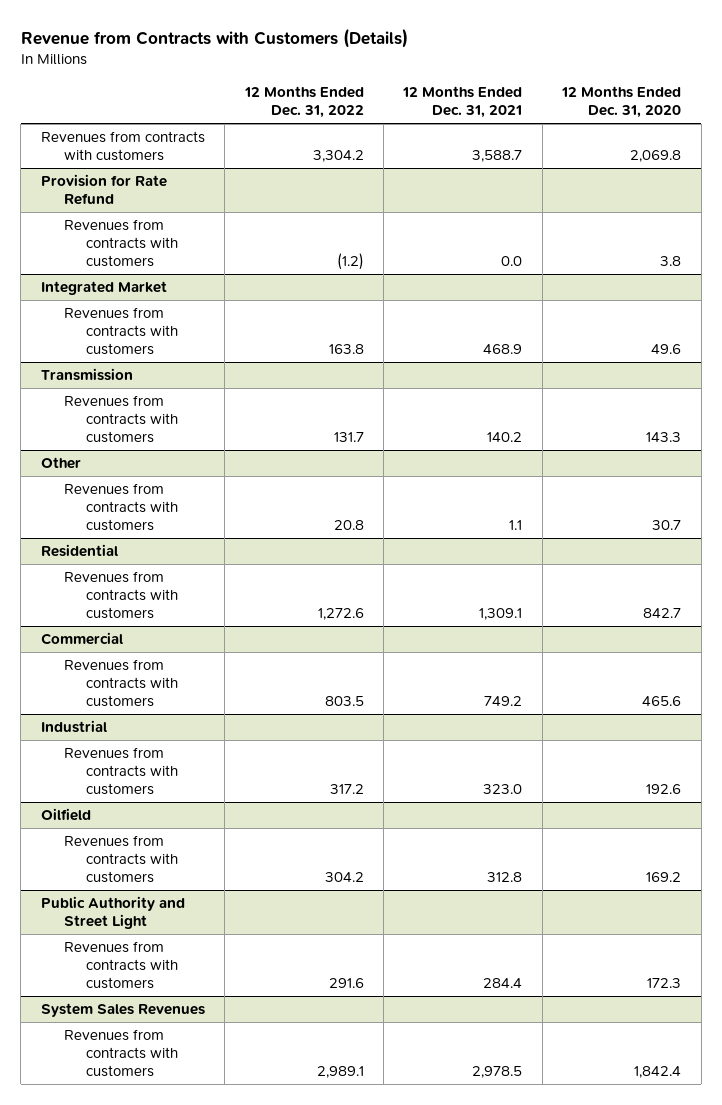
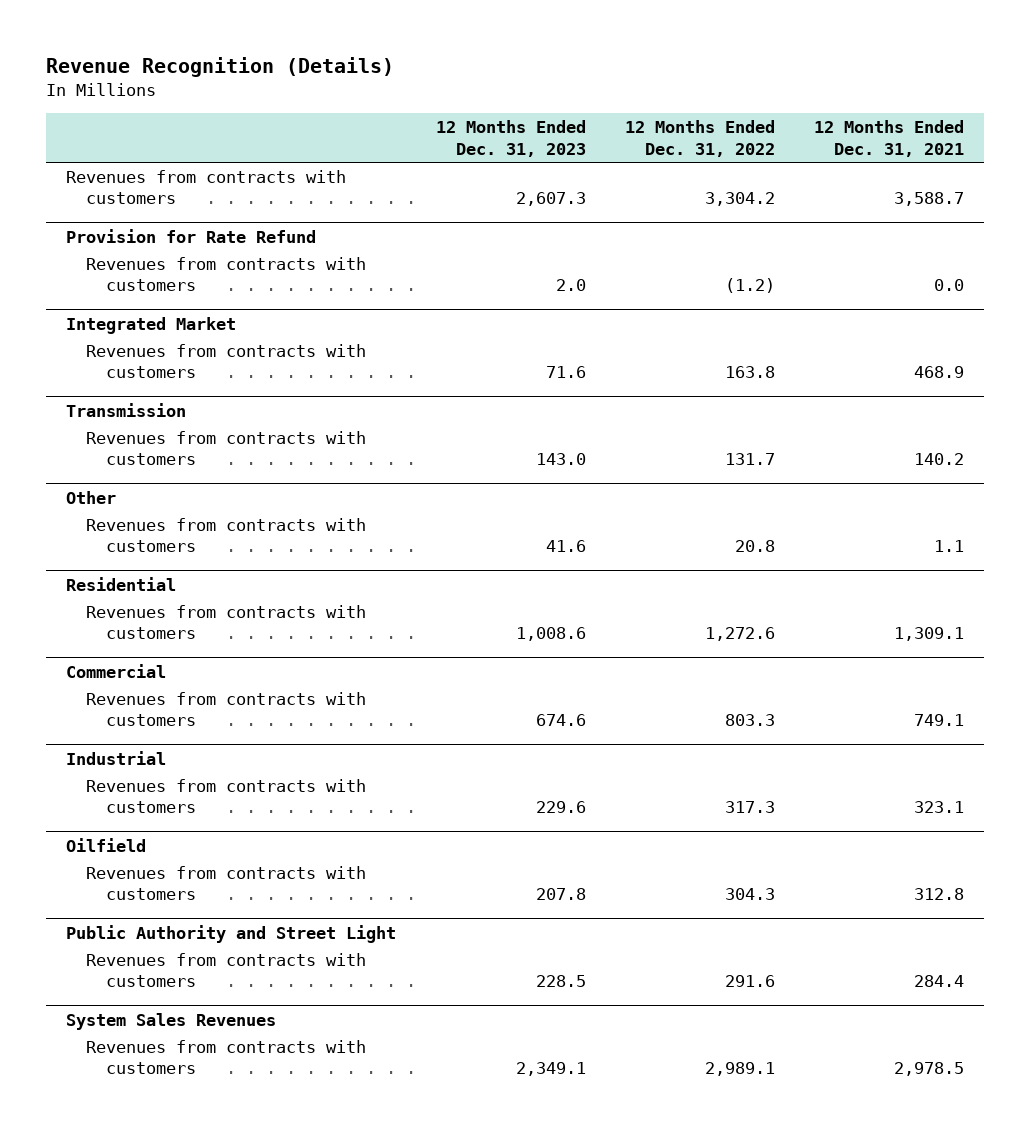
- Revenue from Contracts with Customers (Details)
+ Revenue Recognition (Details)
- | 12 Months Ended Dec. 31, 2022 | 12 Months Ended Dec. 31, 2021 | 12 Months Ended Dec. 31, 2020
+ | 12 Months Ended Dec. 31, 2023 | 12 Months Ended Dec. 31, 2022 | 12 Months Ended Dec. 31, 2021
@ Commercial
- Revenues from contracts with customers | 803.5 | 749.2 | 465.6
+ Revenues from contracts with customers | 674.6 | 803.3 | 749.1
@ Industrial
- Revenues from contracts with customers | 317.2 | 323.0 | 192.6
+ Revenues from contracts with customers | 229.6 | 317.3 | 323.1
@ Oilfield
- Revenues from contracts with customers | 304.2 | 312.8 | 169.2
+ Revenues from contracts with customers | 207.8 | 304.3 | 312.8

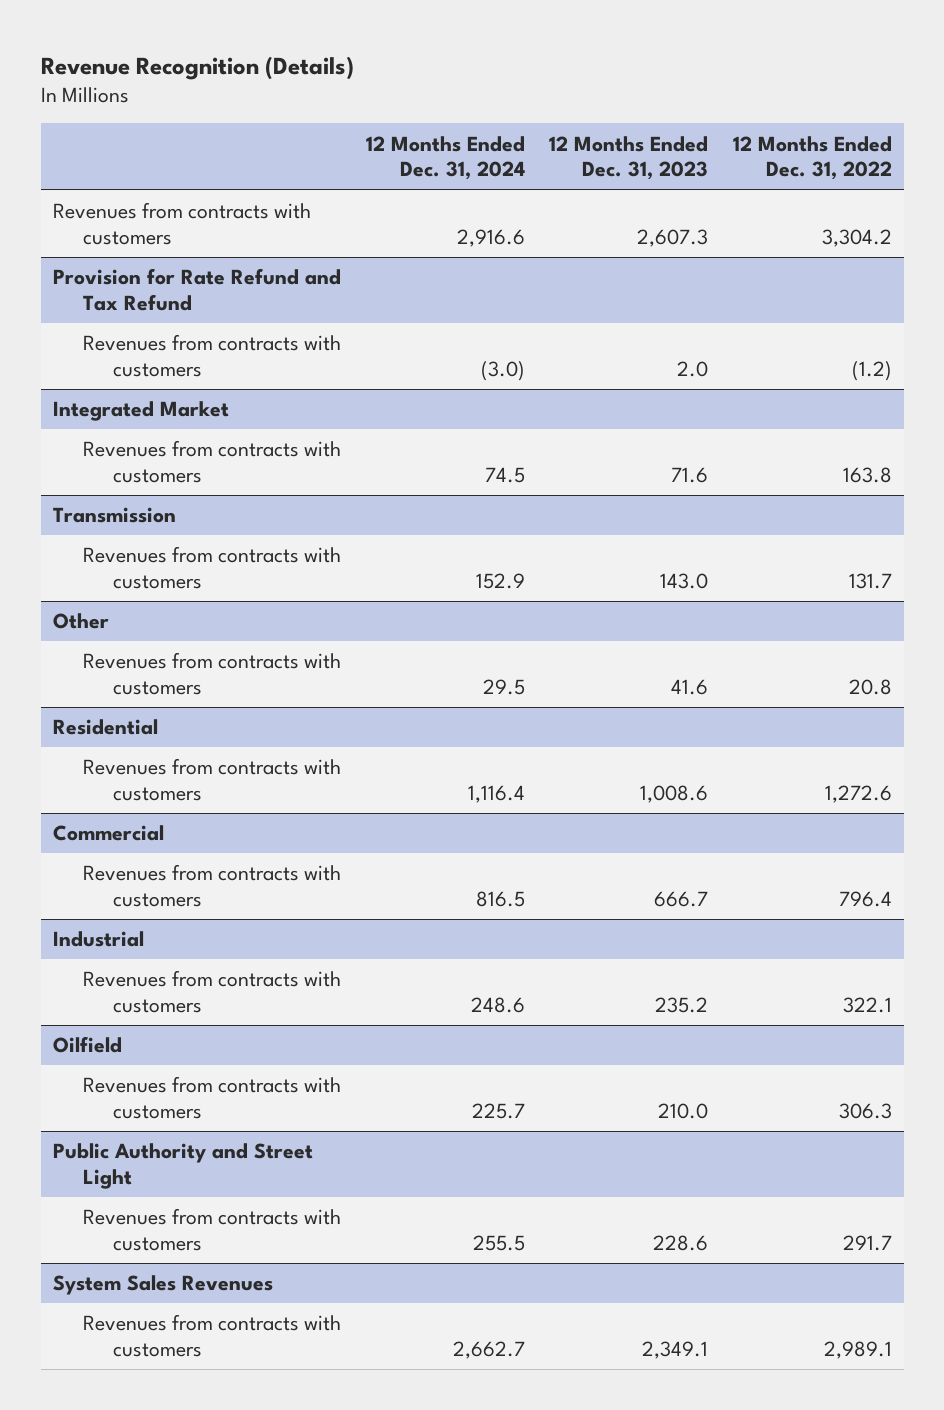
- | 12 Months Ended Dec. 31, 2023 | 12 Months Ended Dec. 31, 2022 | 12 Months Ended Dec. 31, 2021
+ | 12 Months Ended Dec. 31, 2024 | 12 Months Ended Dec. 31, 2023 | 12 Months Ended Dec. 31, 2022
- Provision for Rate Refund
+ Provision for Rate Refund and Tax Refund
@ Commercial
- Revenues from contracts with customers | 674.6 | 803.3 | 749.1
+ Revenues from contracts with customers | 816.5 | 666.7 | 796.4
@ Industrial
- Revenues from contracts with customers | 229.6 | 317.3 | 323.1
+ Revenues from contracts with customers | 248.6 | 235.2 | 322.1
@ Oilfield
- Revenues from contracts with customers | 207.8 | 304.3 | 312.8
+ Revenues from contracts with customers | 225.7 | 210.0 | 306.3
@ Public Authority and Street Light
- Revenues from contracts with customers | 228.5 | 291.6 | 284.4
+ Revenues from contracts with customers | 255.5 | 228.6 | 291.7

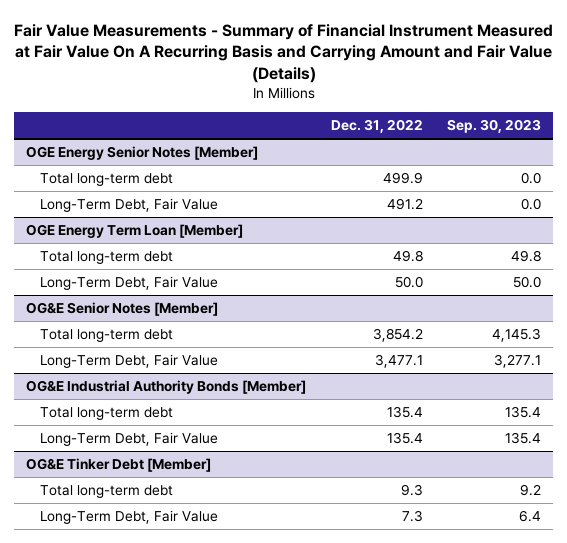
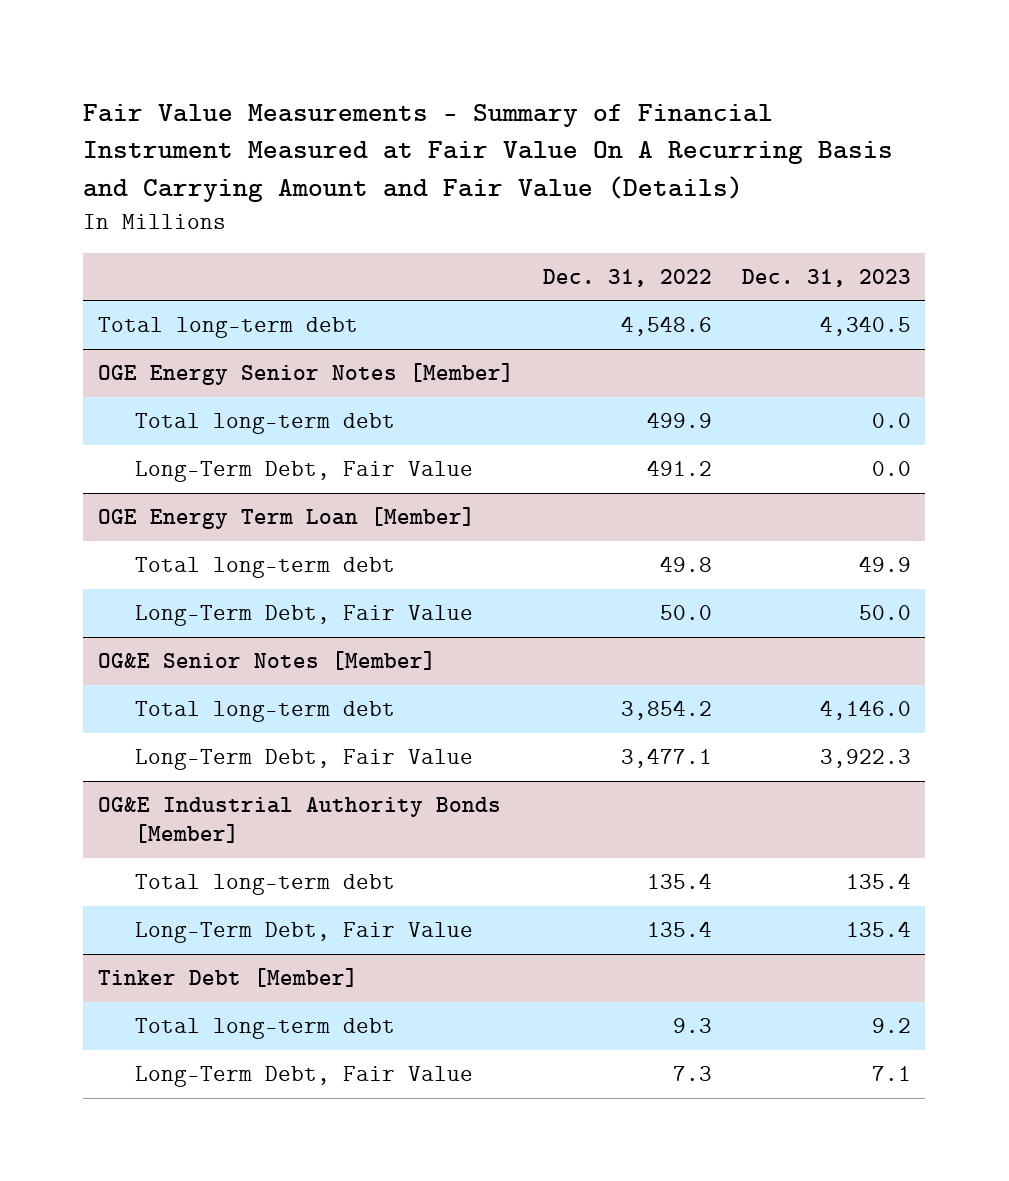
- | Dec. 31, 2022 | Sep. 30, 2023
+ | Dec. 31, 2022 | Dec. 31, 2023
+ Total long-term debt | 4,548.6 | 4,340.5
- OG&E Tinker Debt [Member]
+ Tinker Debt [Member]

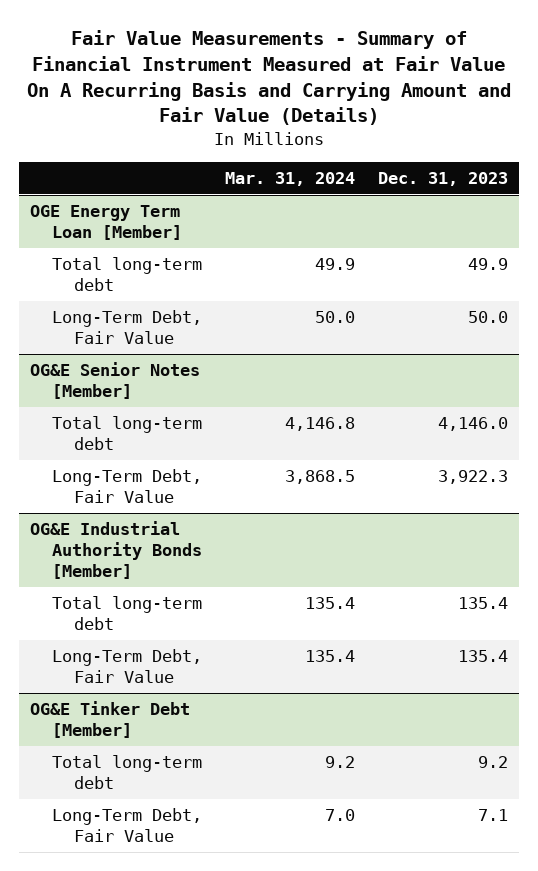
- | Dec. 31, 2022 | Dec. 31, 2023
+ | Mar. 31, 2024 | Dec. 31, 2023
- Total long-term debt | 4,548.6 | 4,340.5
- OGE Energy Senior Notes [Member]
- Total long-term debt | 499.9 | 0.0
- Long-Term Debt, Fair Value | 491.2 | 0.0
- Tinker Debt [Member]
+ OG&E Tinker Debt [Member]

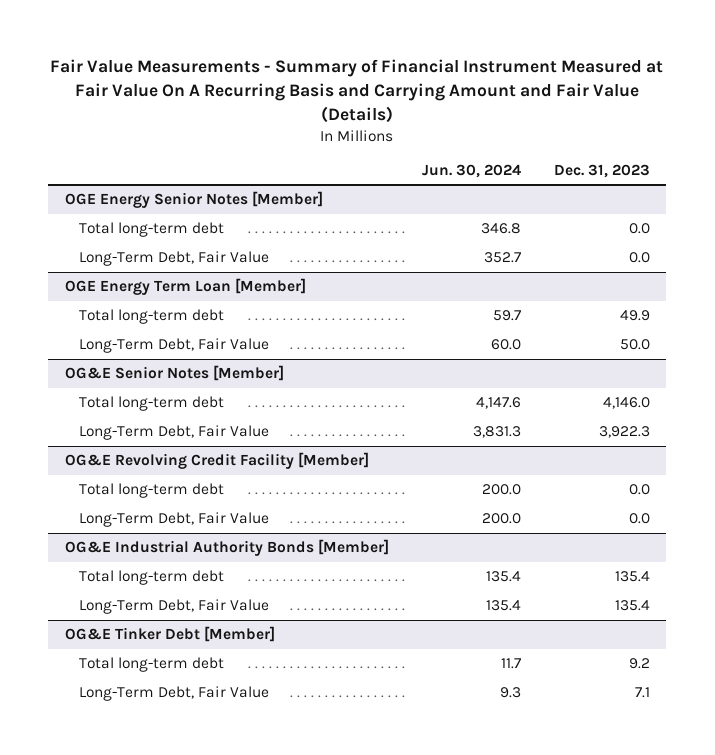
- | Mar. 31, 2024 | Dec. 31, 2023
+ | Jun. 30, 2024 | Dec. 31, 2023
+ OGE Energy Senior Notes [Member]
+ Total long-term debt | 346.8 | 0.0
+ Long-Term Debt, Fair Value | 352.7 | 0.0
+ OG&E Revolving Credit Facility [Member]
+ Total long-term debt | 200.0 | 0.0
+ Long-Term Debt, Fair Value | 200.0 | 0.0

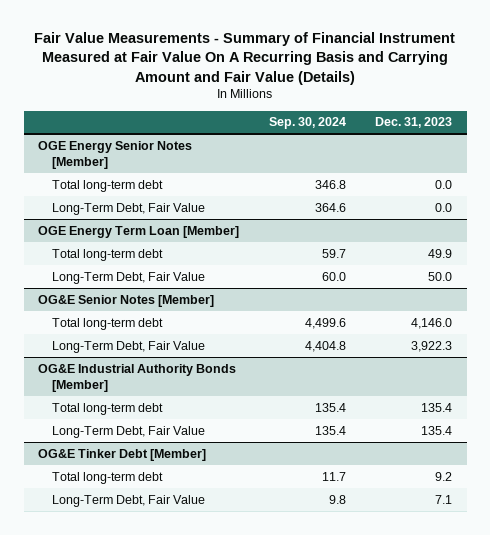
- | Jun. 30, 2024 | Dec. 31, 2023
+ | Sep. 30, 2024 | Dec. 31, 2023
- OG&E Revolving Credit Facility [Member]
- Total long-term debt | 200.0 | 0.0
- Long-Term Debt, Fair Value | 200.0 | 0.0

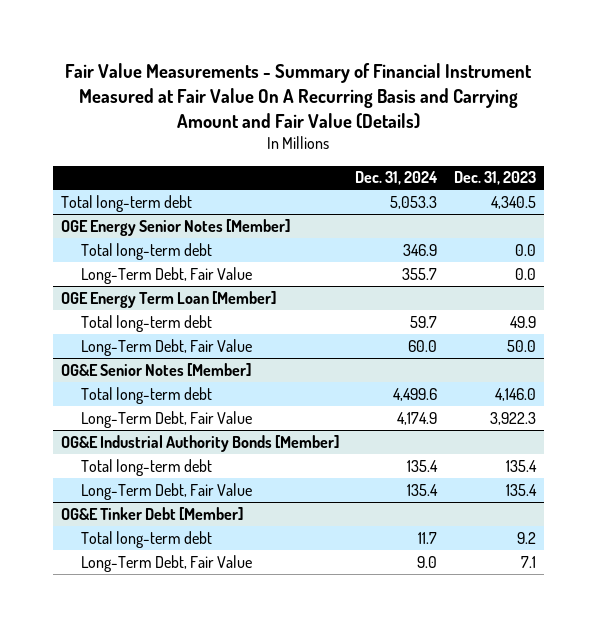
- | Sep. 30, 2024 | Dec. 31, 2023
+ | Dec. 31, 2024 | Dec. 31, 2023
+ Total long-term debt | 5,053.3 | 4,340.5

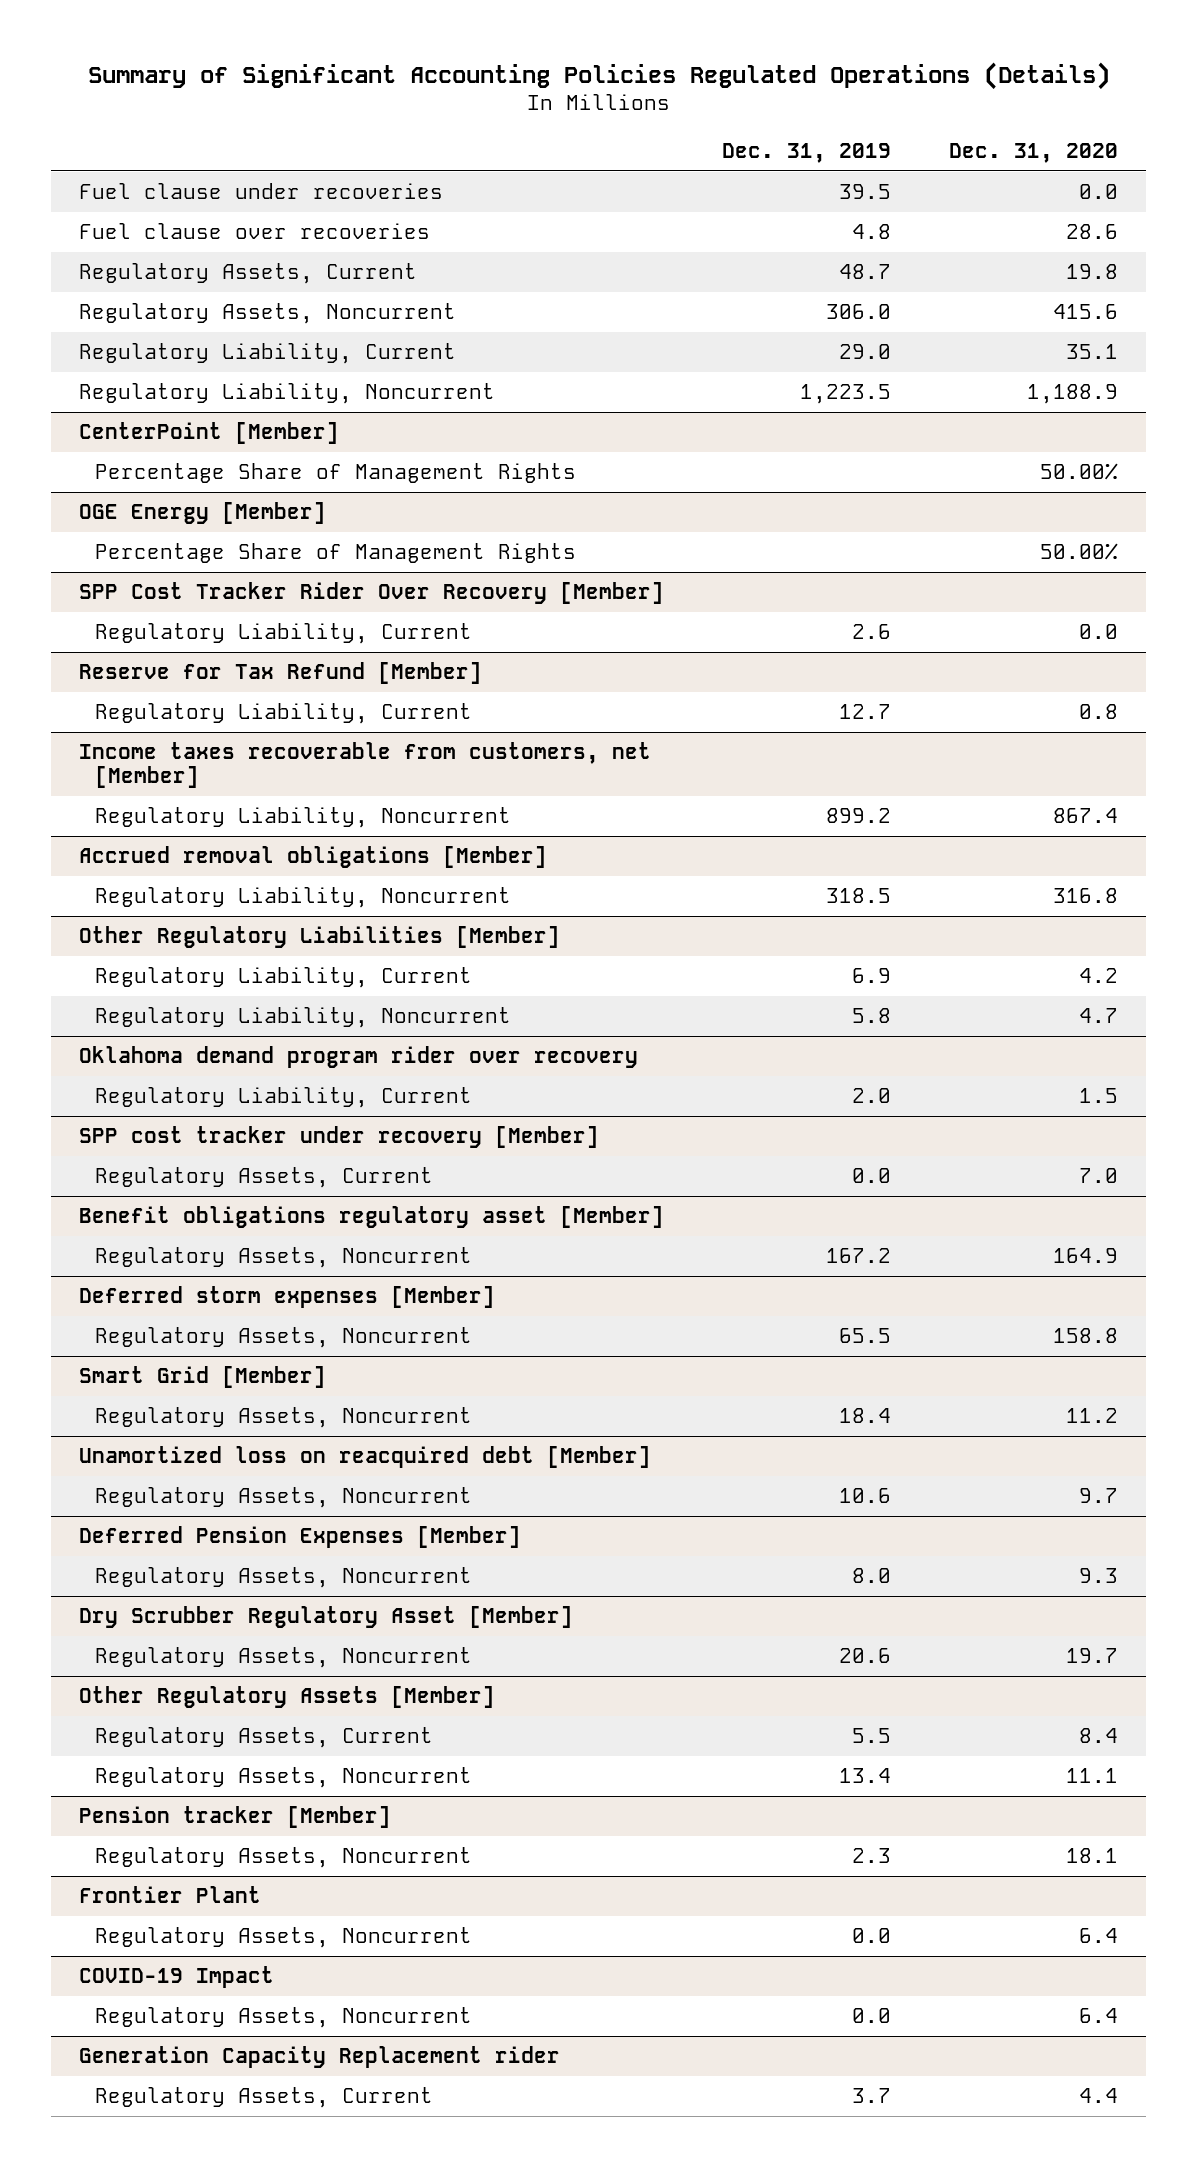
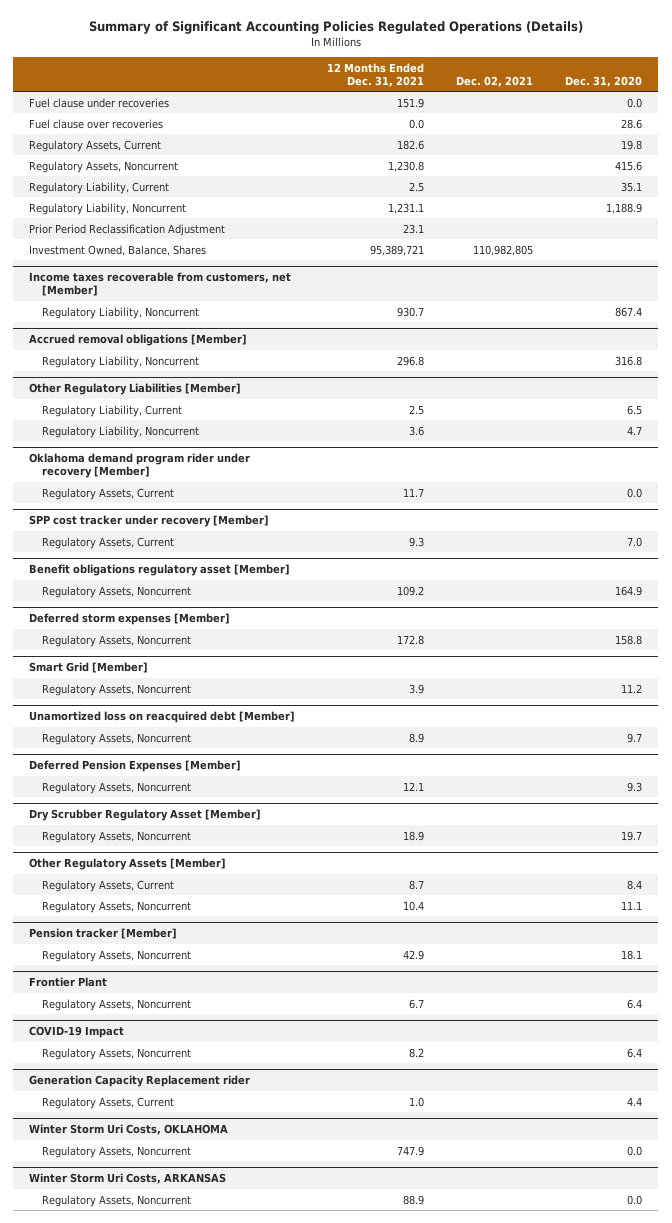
- | Dec. 31, 2019 | Dec. 31, 2020
+ | 12 Months Ended Dec. 31, 2021 | Dec. 02, 2021 | Dec. 31, 2020
- CenterPoint [Member]
- Percentage Share of Management Rights | | 50.00%
- OGE Energy [Member]
- Percentage Share of Management Rights | | 50.00%
- SPP Cost Tracker Rider Over Recovery [Member]
- Regulatory Liability, Current | 2.6 | 0.0
- Reserve for Tax Refund [Member]
- Regulatory Liability, Current | 12.7 | 0.8
+ Prior Period Reclassification Adjustment | 23.1 | |
+ Investment Owned, Balance, Shares | 95,389,721 | 110,982,805 |
@ Other Regulatory Liabilities [Member]
- Regulatory Liability, Current | 6.9 | 4.2
+ Regulatory Liability, Current | 2.5 | | 6.5
- Oklahoma demand program rider over recovery
- Regulatory Liability, Current | 2.0 | 1.5
+ Oklahoma demand program rider under recovery [Member]
+ Regulatory Assets, Current | 11.7 | | 0.0
+ Winter Storm Uri Costs, OKLAHOMA
+ Regulatory Assets, Noncurrent | 747.9 | | 0.0
+ Winter Storm Uri Costs, ARKANSAS
+ Regulatory Assets, Noncurrent | 88.9 | | 0.0

